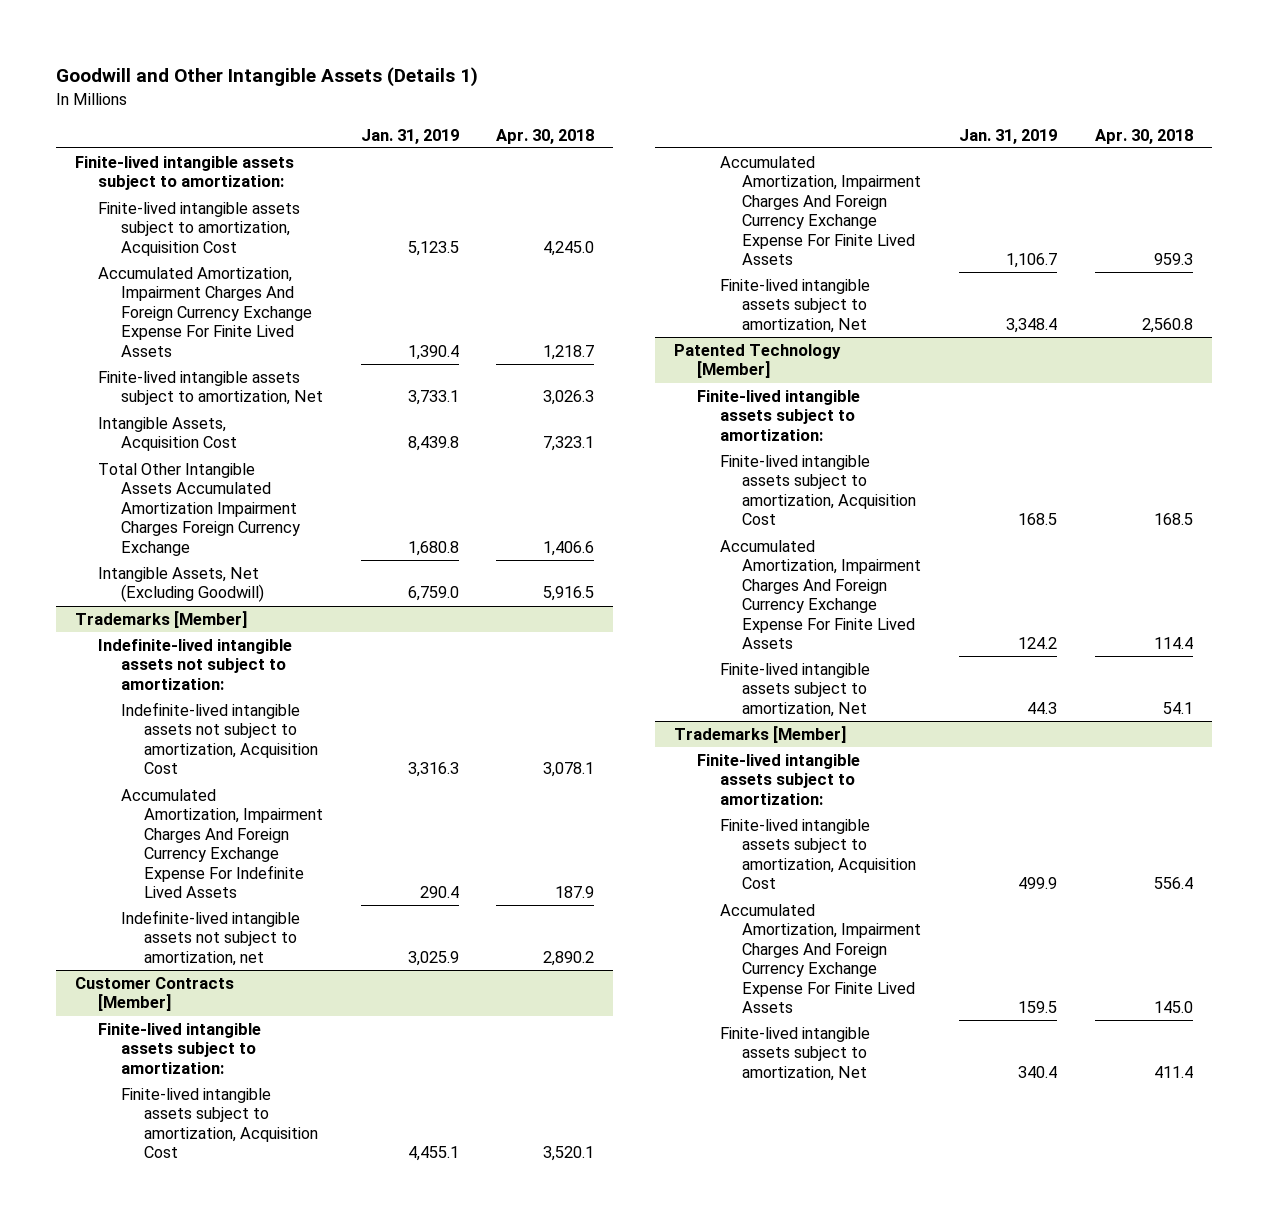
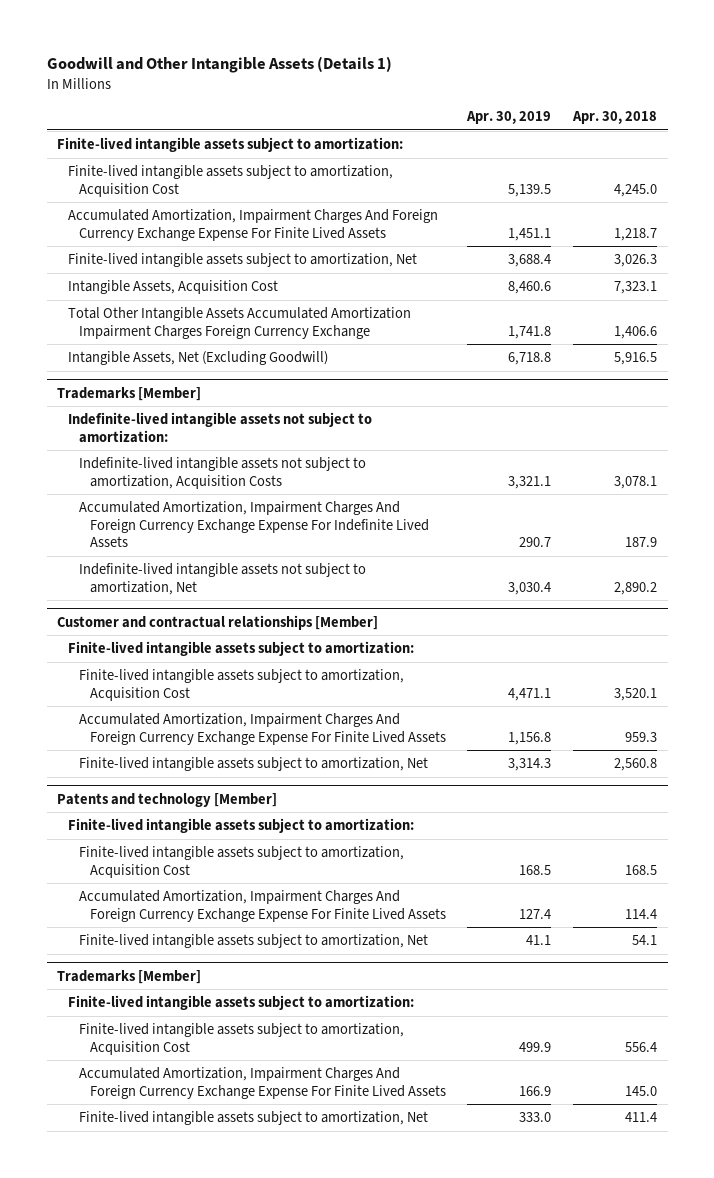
- | Jan. 31, 2019 | Apr. 30, 2018
+ | Apr. 30, 2019 | Apr. 30, 2018
@ Trademarks [Member]
- Indefinite-lived intangible assets not subject to amortization, Acquisition Cost | 3,316.3 | 3,078.1
+ Indefinite-lived intangible assets not subject to amortization, Acquisition Costs | 3,321.1 | 3,078.1
- Indefinite-lived intangible assets not subject to amortization, net | 3,025.9 | 2,890.2
- Customer Contracts [Member]
@ Trademarks [Member]
+ Indefinite-lived intangible assets not subject to amortization, Net | 3,030.4 | 2,890.2
+ Customer and contractual relationships [Member]
- Patented Technology [Member]
+ Patents and technology [Member]

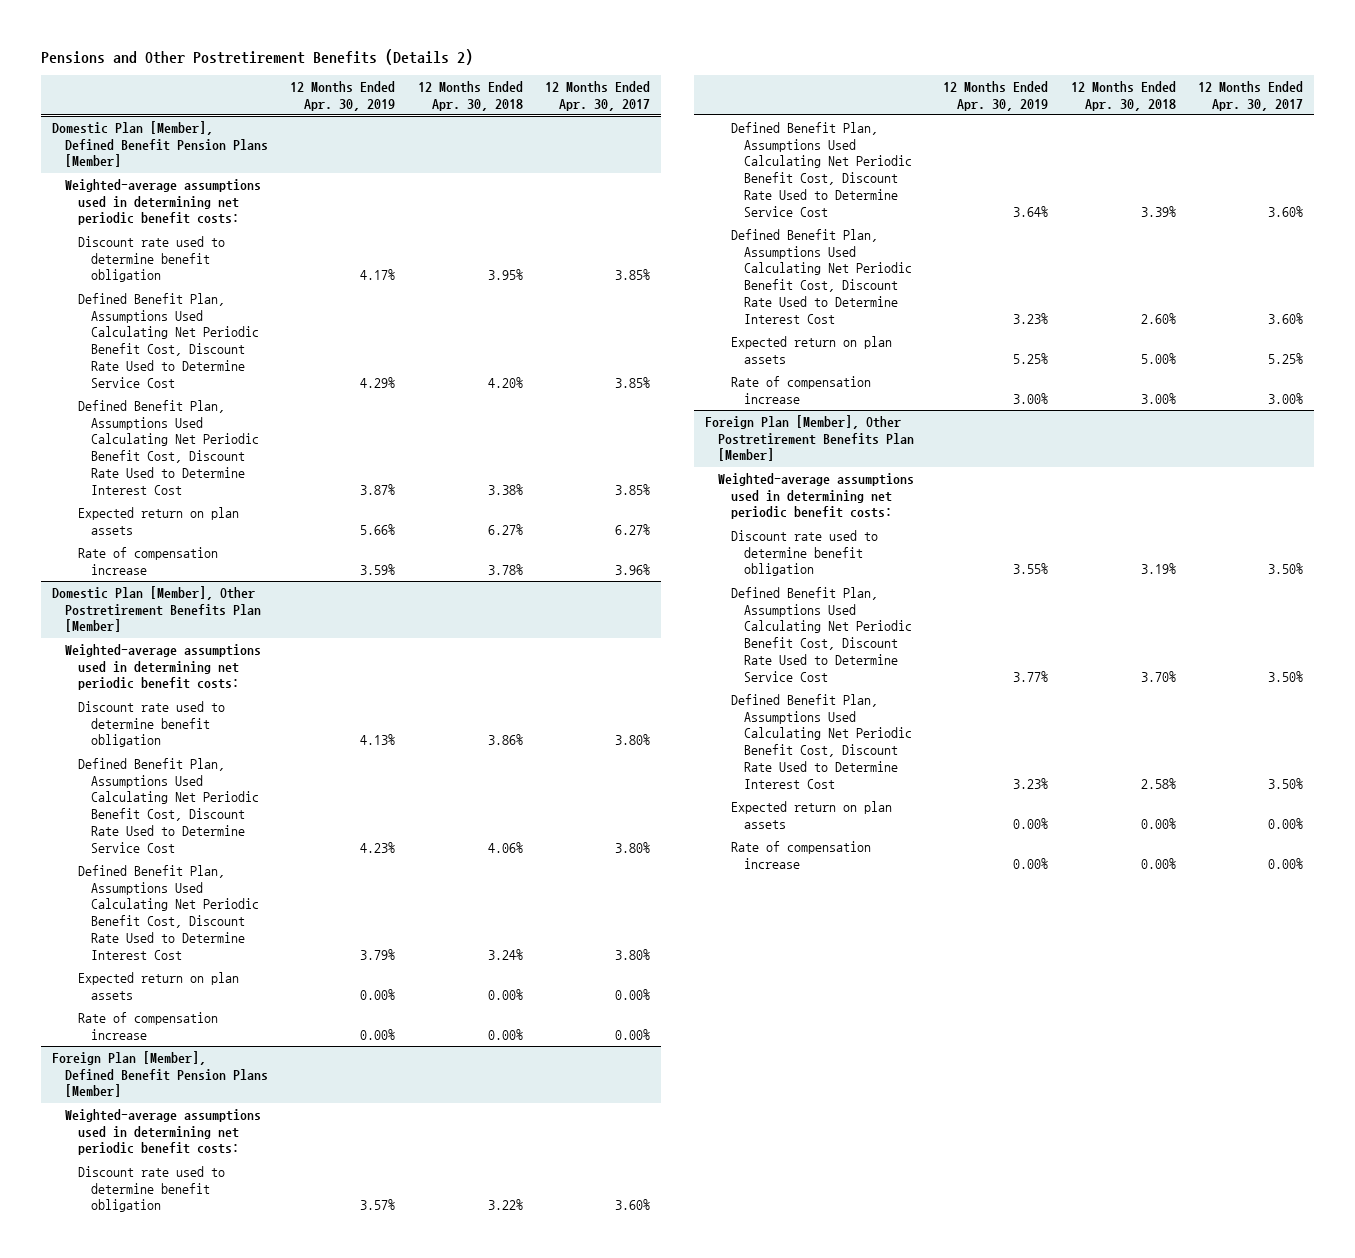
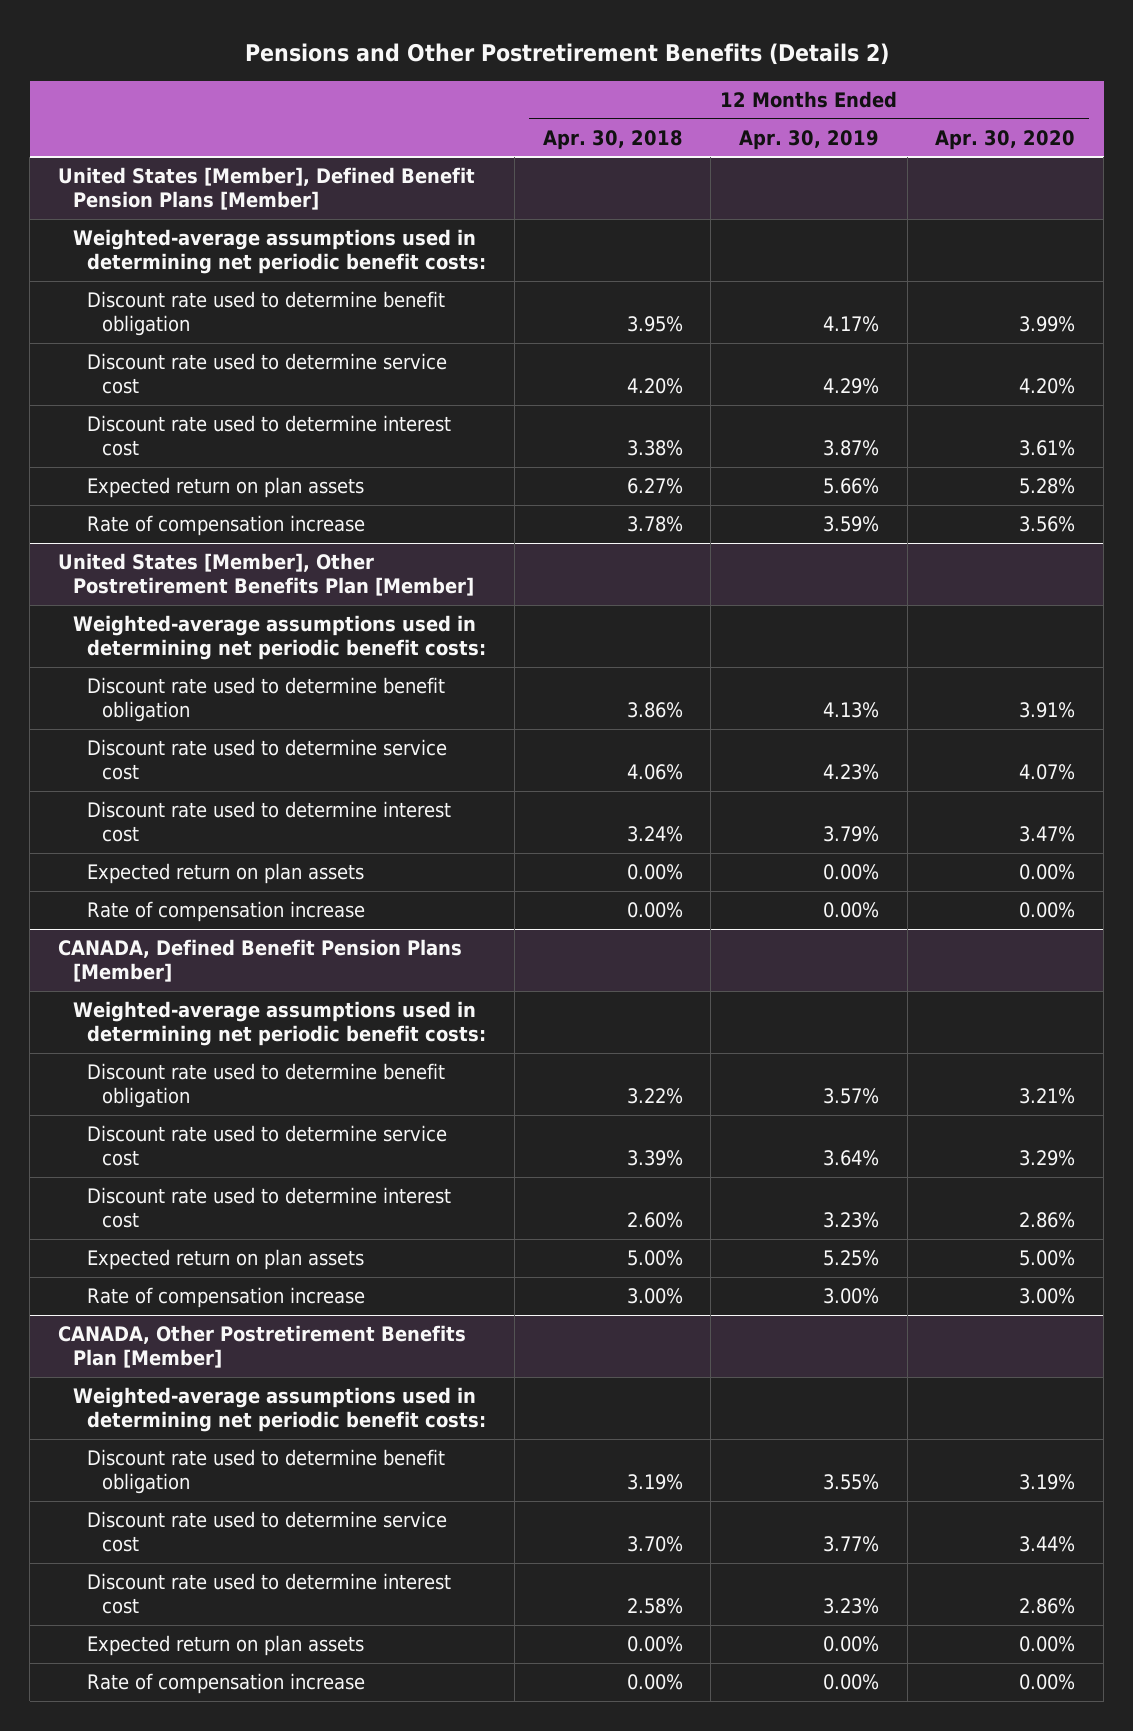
- | 12 Months Ended Apr. 30, 2019 | 12 Months Ended Apr. 30, 2018 | 12 Months Ended Apr. 30, 2017
+ | 12 Months Ended Apr. 30, 2018 | 12 Months Ended Apr. 30, 2019 | 12 Months Ended Apr. 30, 2020
- Domestic Plan [Member], Defined Benefit Pension Plans [Member]
+ United States [Member], Defined Benefit Pension Plans [Member]
- Defined Benefit Plan, Assumptions Used Calculating Net Periodic Benefit Cost, Discount Rate Used to Determine Service Cost | 4.29% | 4.20% | 3.85%
- Defined Benefit Plan, Assumptions Used Calculating Net Periodic Benefit Cost, Discount Rate Used to Determine Interest Cost | 3.87% | 3.38% | 3.85%
+ Discount rate used to determine service cost | 4.20% | 4.29% | 4.20%
+ Discount rate used to determine interest cost | 3.38% | 3.87% | 3.61%
- Domestic Plan [Member], Other Postretirement Benefits Plan [Member]
+ United States [Member], Other Postretirement Benefits Plan [Member]
- Defined Benefit Plan, Assumptions Used Calculating Net Periodic Benefit Cost, Discount Rate Used to Determine Service Cost | 4.23% | 4.06% | 3.80%
- Defined Benefit Plan, Assumptions Used Calculating Net Periodic Benefit Cost, Discount Rate Used to Determine Interest Cost | 3.79% | 3.24% | 3.80%
+ Discount rate used to determine service cost | 4.06% | 4.23% | 4.07%
+ Discount rate used to determine interest cost | 3.24% | 3.79% | 3.47%
- Foreign Plan [Member], Defined Benefit Pension Plans [Member]
+ CANADA, Defined Benefit Pension Plans [Member]
- Defined Benefit Plan, Assumptions Used Calculating Net Periodic Benefit Cost, Discount Rate Used to Determine Service Cost | 3.64% | 3.39% | 3.60%
- Defined Benefit Plan, Assumptions Used Calculating Net Periodic Benefit Cost, Discount Rate Used to Determine Interest Cost | 3.23% | 2.60% | 3.60%
+ Discount rate used to determine service cost | 3.39% | 3.64% | 3.29%
+ Discount rate used to determine interest cost | 2.60% | 3.23% | 2.86%
- Foreign Plan [Member], Other Postretirement Benefits Plan [Member]
+ CANADA, Other Postretirement Benefits Plan [Member]
- Defined Benefit Plan, Assumptions Used Calculating Net Periodic Benefit Cost, Discount Rate Used to Determine Service Cost | 3.77% | 3.70% | 3.50%
- Defined Benefit Plan, Assumptions Used Calculating Net Periodic Benefit Cost, Discount Rate Used to Determine Interest Cost | 3.23% | 2.58% | 3.50%
+ Discount rate used to determine service cost | 3.70% | 3.77% | 3.44%
+ Discount rate used to determine interest cost | 2.58% | 3.23% | 2.86%

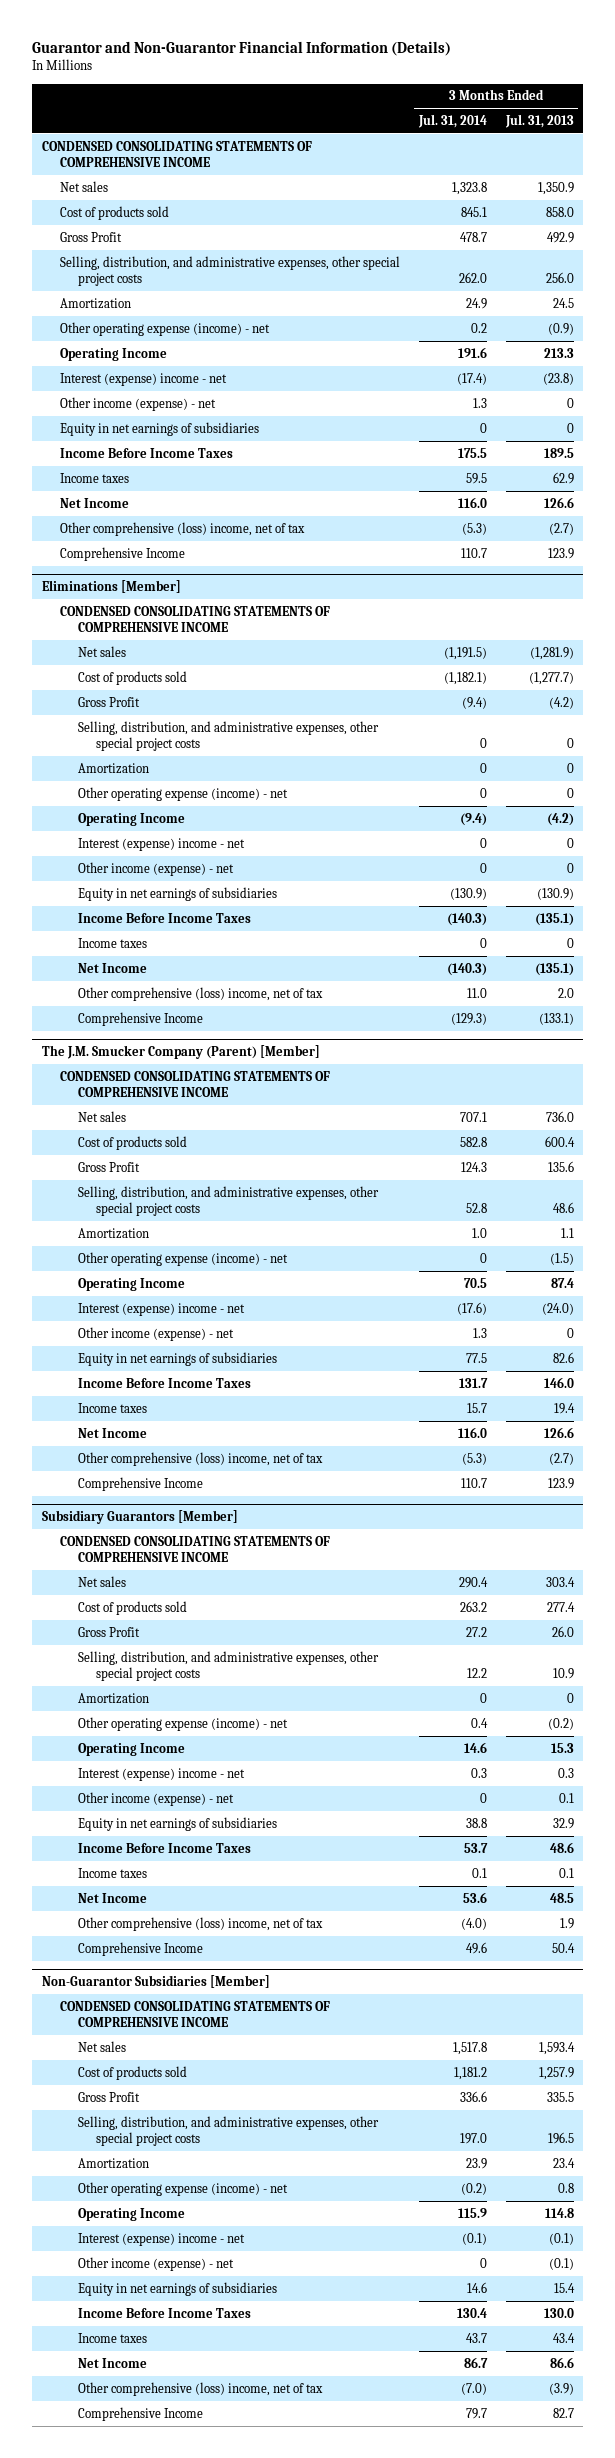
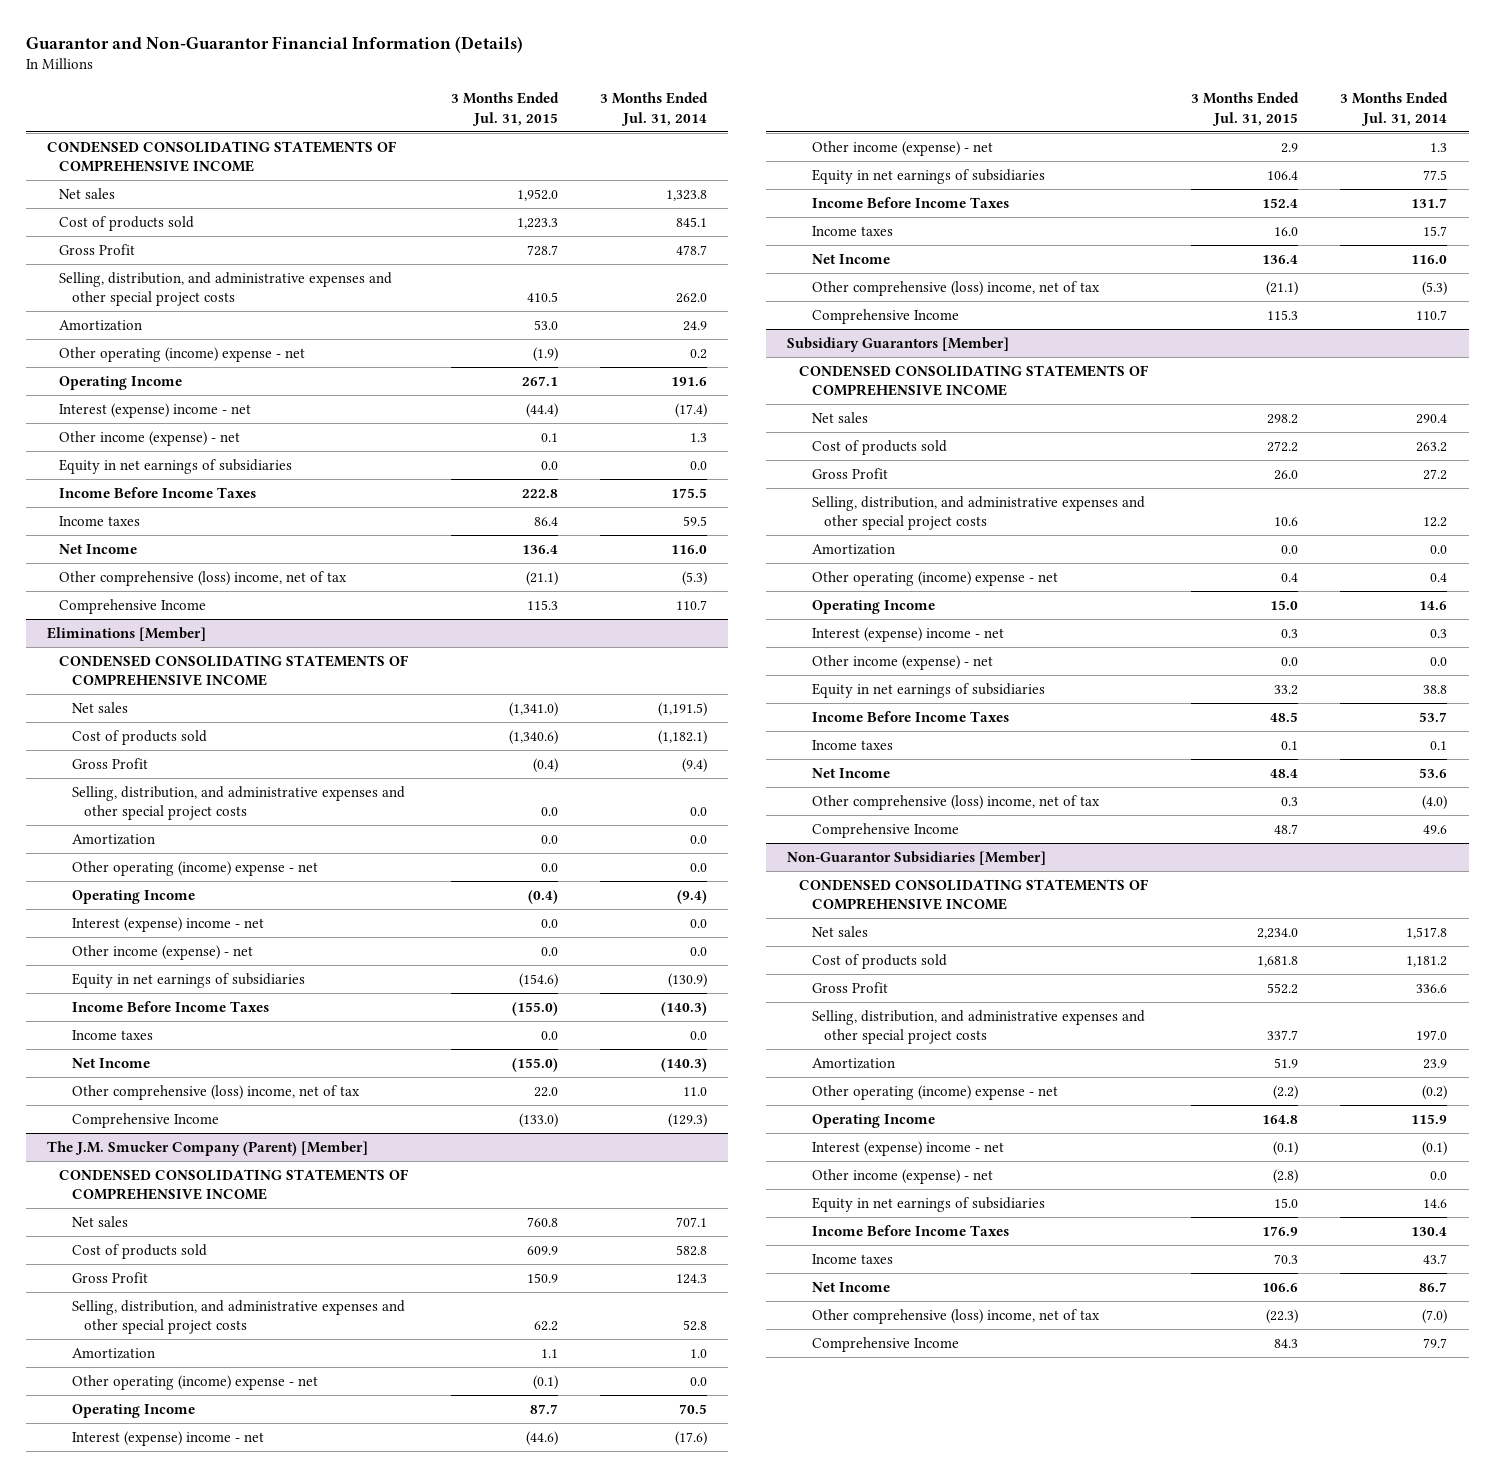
- | 3 Months Ended Jul. 31, 2014 | 3 Months Ended Jul. 31, 2013
+ | 3 Months Ended Jul. 31, 2015 | 3 Months Ended Jul. 31, 2014
- Selling, distribution, and administrative expenses, other special project costs | 262.0 | 256.0
+ Selling, distribution, and administrative expenses and other special project costs | 410.5 | 262.0
- Other operating expense (income) - net | 0.2 | (0.9)
+ Other operating (income) expense - net | (1.9) | 0.2
- Equity in net earnings of subsidiaries | 0 | 0
+ Equity in net earnings of subsidiaries | 0.0 | 0.0
@ Eliminations [Member]
- Selling, distribution, and administrative expenses, other special project costs | 0 | 0
- Amortization | 0 | 0
- Other operating expense (income) - net | 0 | 0
+ Selling, distribution, and administrative expenses and other special project costs | 0.0 | 0.0
+ Amortization | 0.0 | 0.0
+ Other operating (income) expense - net | 0.0 | 0.0
- Interest (expense) income - net | 0 | 0
- Other income (expense) - net | 0 | 0
+ Interest (expense) income - net | 0.0 | 0.0
+ Other income (expense) - net | 0.0 | 0.0
- Income taxes | 0 | 0
+ Income taxes | 0.0 | 0.0
@ The J.M. Smucker Company (Parent) [Member]
- Selling, distribution, and administrative expenses, other special project costs | 52.8 | 48.6
+ Selling, distribution, and administrative expenses and other special project costs | 62.2 | 52.8
- Other operating expense (income) - net | 0 | (1.5)
+ Other operating (income) expense - net | (0.1) | 0.0
@ Subsidiary Guarantors [Member]
- Selling, distribution, and administrative expenses, other special project costs | 12.2 | 10.9
- Amortization | 0 | 0
- Other operating expense (income) - net | 0.4 | (0.2)
+ Selling, distribution, and administrative expenses and other special project costs | 10.6 | 12.2
+ Amortization | 0.0 | 0.0
+ Other operating (income) expense - net | 0.4 | 0.4
- Other income (expense) - net | 0 | 0.1
+ Other income (expense) - net | 0.0 | 0.0
@ Non-Guarantor Subsidiaries [Member]
- Selling, distribution, and administrative expenses, other special project costs | 197.0 | 196.5
+ Selling, distribution, and administrative expenses and other special project costs | 337.7 | 197.0
- Other operating expense (income) - net | (0.2) | 0.8
+ Other operating (income) expense - net | (2.2) | (0.2)
- Other income (expense) - net | 0 | (0.1)
+ Other income (expense) - net | (2.8) | 0.0

